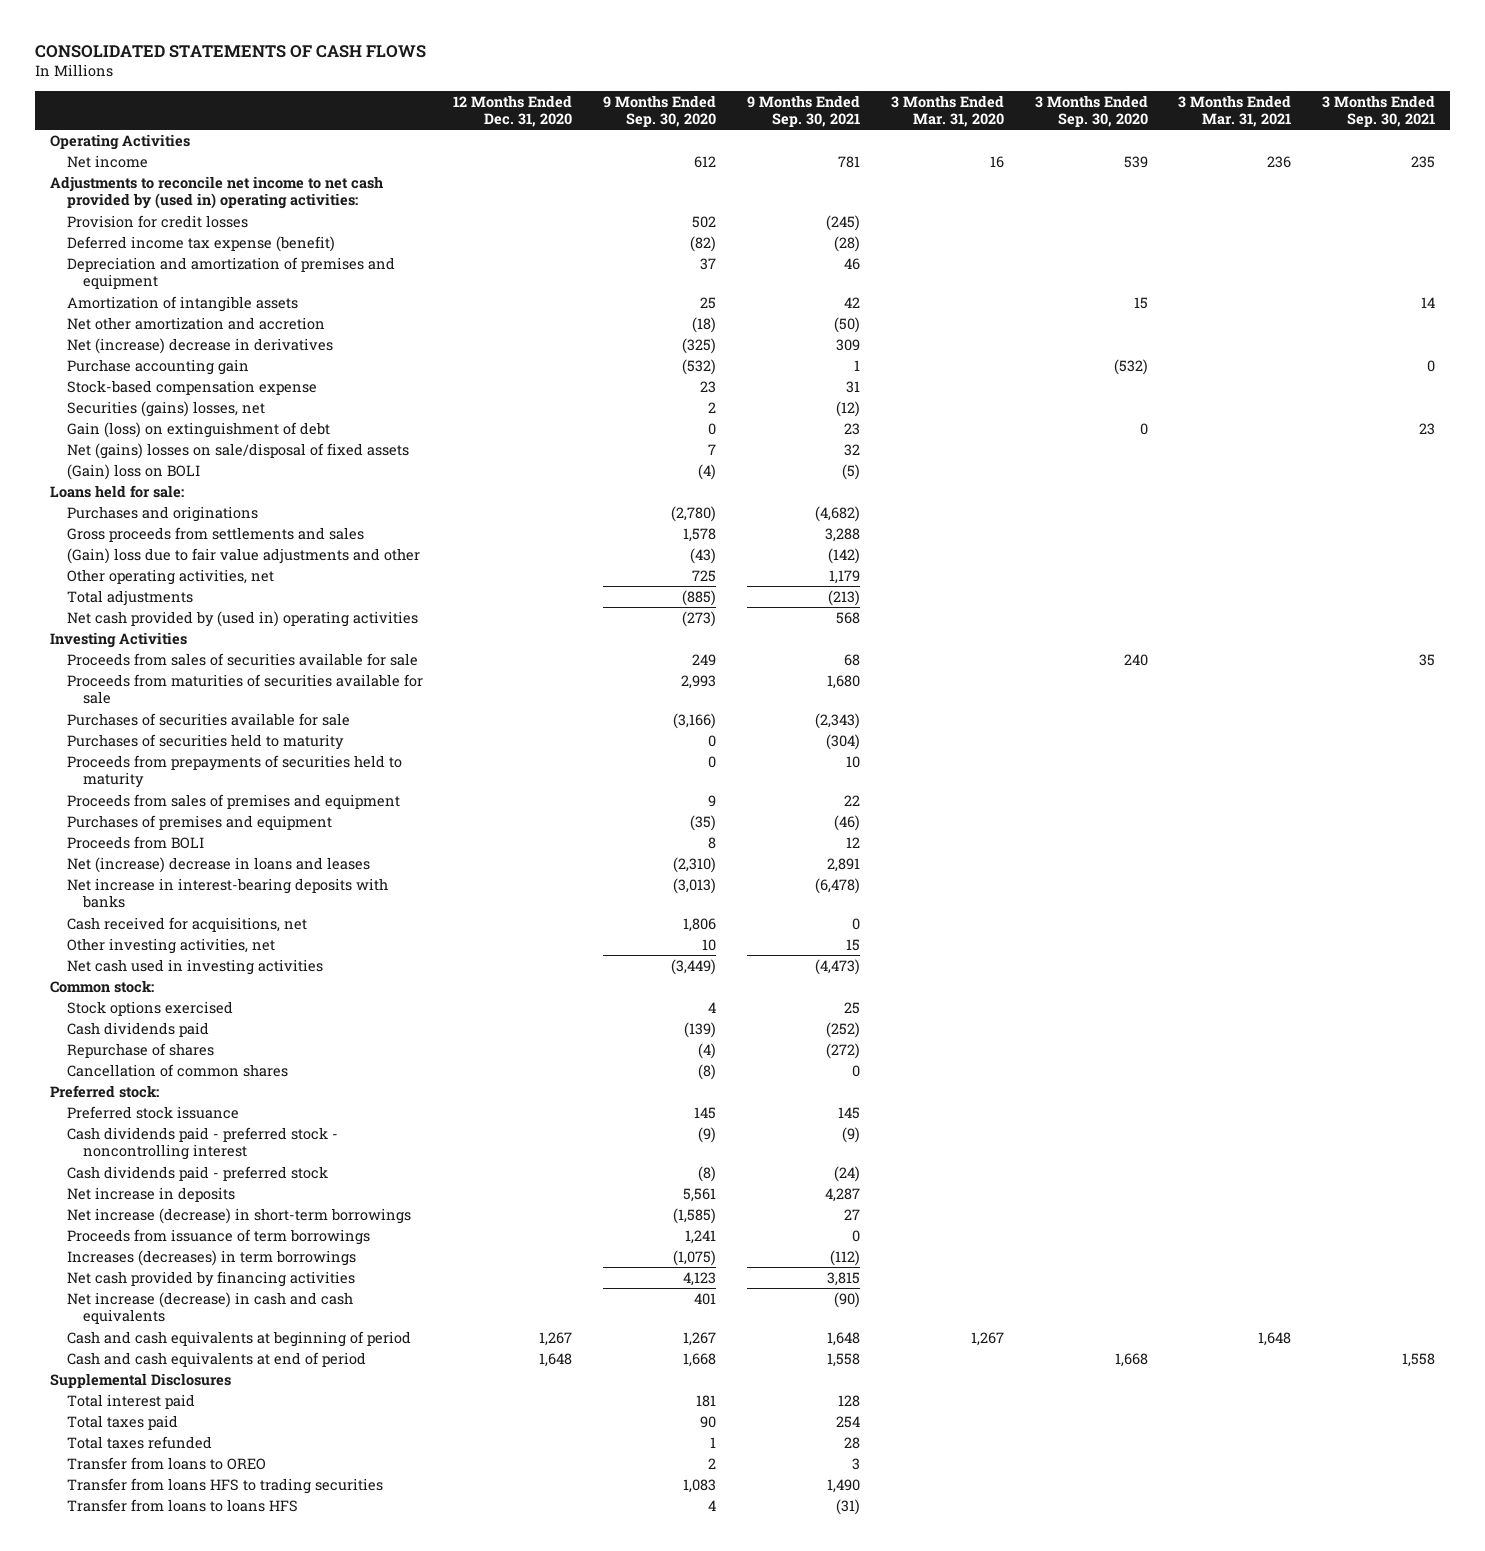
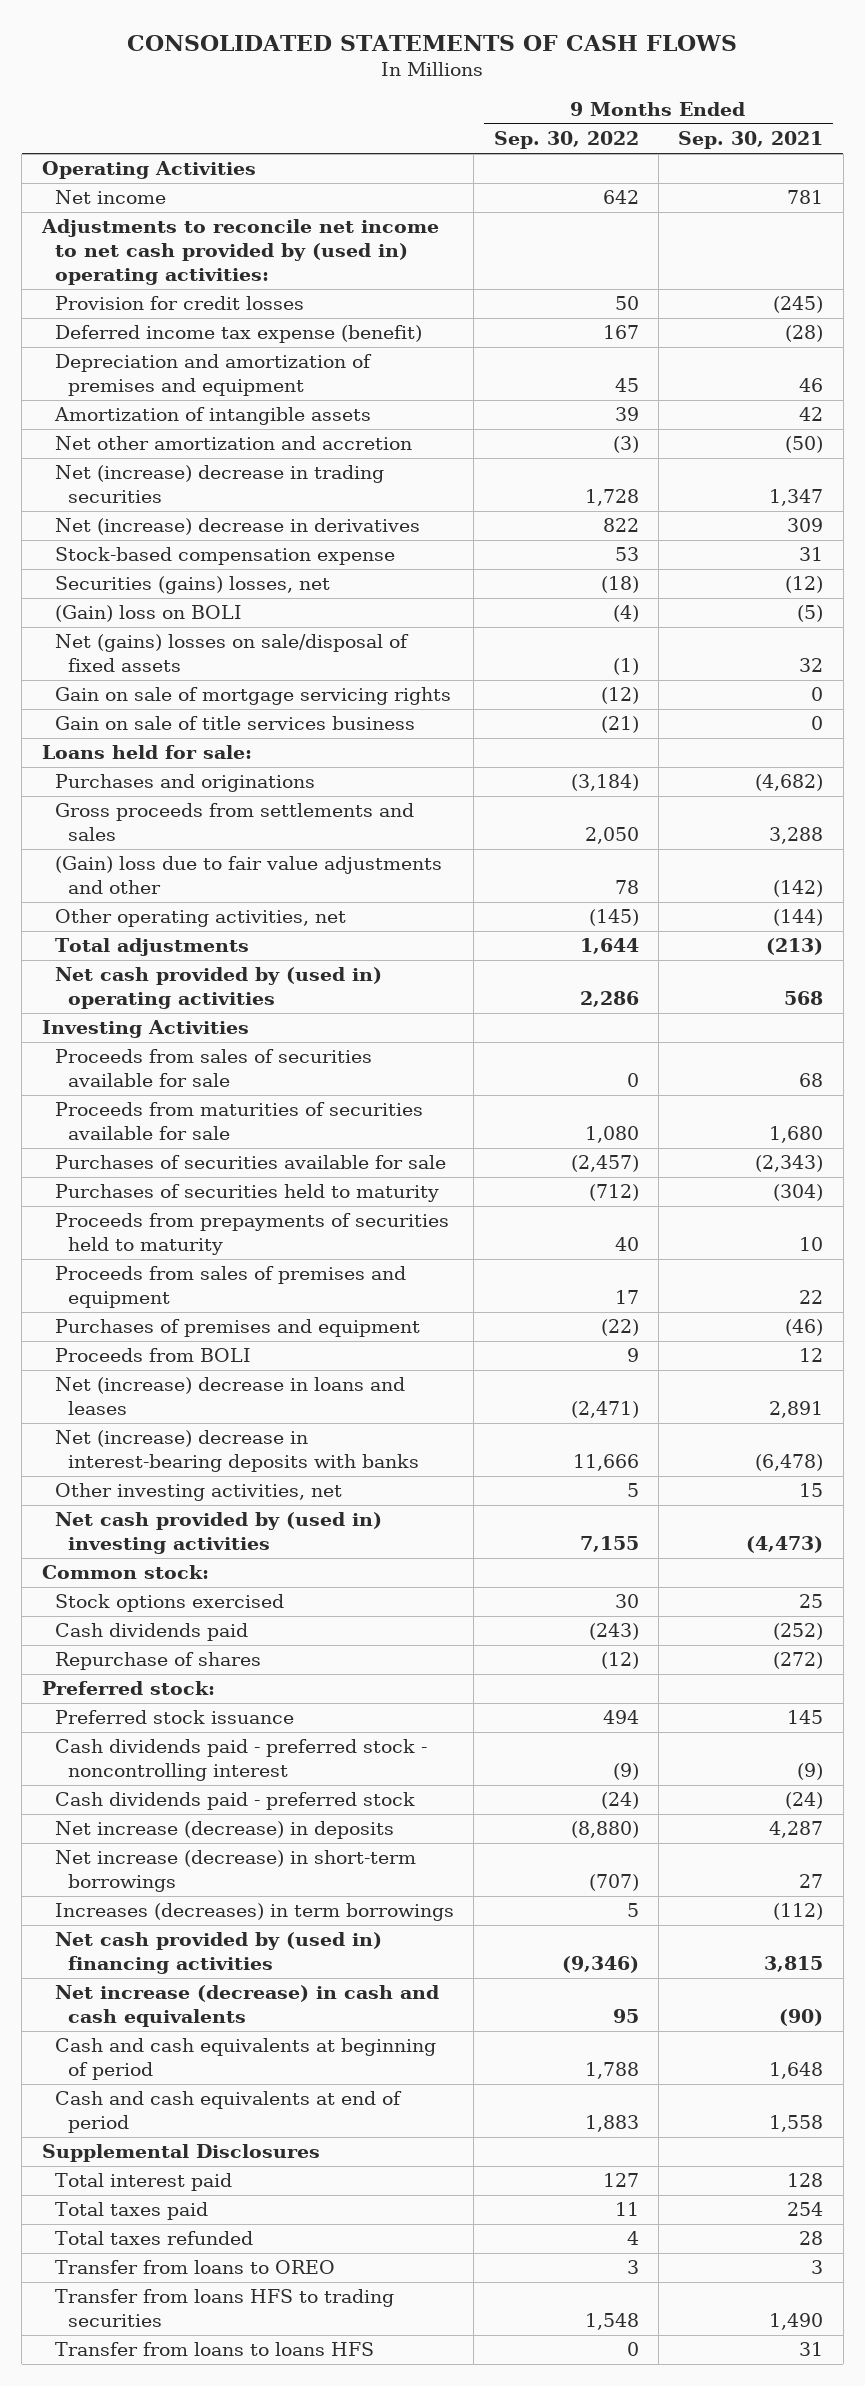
- | 12 Months Ended Dec. 31, 2020 | 9 Months Ended Sep. 30, 2020 | 9 Months Ended Sep. 30, 2021 | 3 Months Ended Mar. 31, 2020 | 3 Months Ended Sep. 30, 2020 | 3 Months Ended Mar. 31, 2021 | 3 Months Ended Sep. 30, 2021
+ | 9 Months Ended Sep. 30, 2022 | 9 Months Ended Sep. 30, 2021
+ Net (increase) decrease in trading securities | 1,728 | 1,347
- Purchase accounting gain | | (532) | 1 | | (532) | | 0
- Gain (loss) on extinguishment of debt | | 0 | 23 | | 0 | | 23
moved down: Net (gains) losses on sale/disposal of fixed assets | (1) | 32
+ Gain on sale of mortgage servicing rights | (12) | 0
+ Gain on sale of title services business | (21) | 0
- Other operating activities, net | | 725 | 1,179 | | | |
+ Other operating activities, net | (145) | (144)
- Net increase in interest-bearing deposits with banks | | (3,013) | (6,478) | | | |
- Cash received for acquisitions, net | | 1,806 | 0 | | | |
+ Net (increase) decrease in interest-bearing deposits with banks | 11,666 | (6,478)
- Net cash used in investing activities | | (3,449) | (4,473) | | | |
+ Net cash provided by (used in) investing activities | 7,155 | (4,473)
- Cancellation of common shares | | (8) | 0 | | | |
- Net increase in deposits | | 5,561 | 4,287 | | | |
+ Net increase (decrease) in deposits | (8,880) | 4,287
- Proceeds from issuance of term borrowings | | 1,241 | 0 | | | |
- Net cash provided by financing activities | | 4,123 | 3,815 | | | |
+ Net cash provided by (used in) financing activities | (9,346) | 3,815
- Transfer from loans to loans HFS | | 4 | (31) | | | |
+ Transfer from loans to loans HFS | 0 | 31

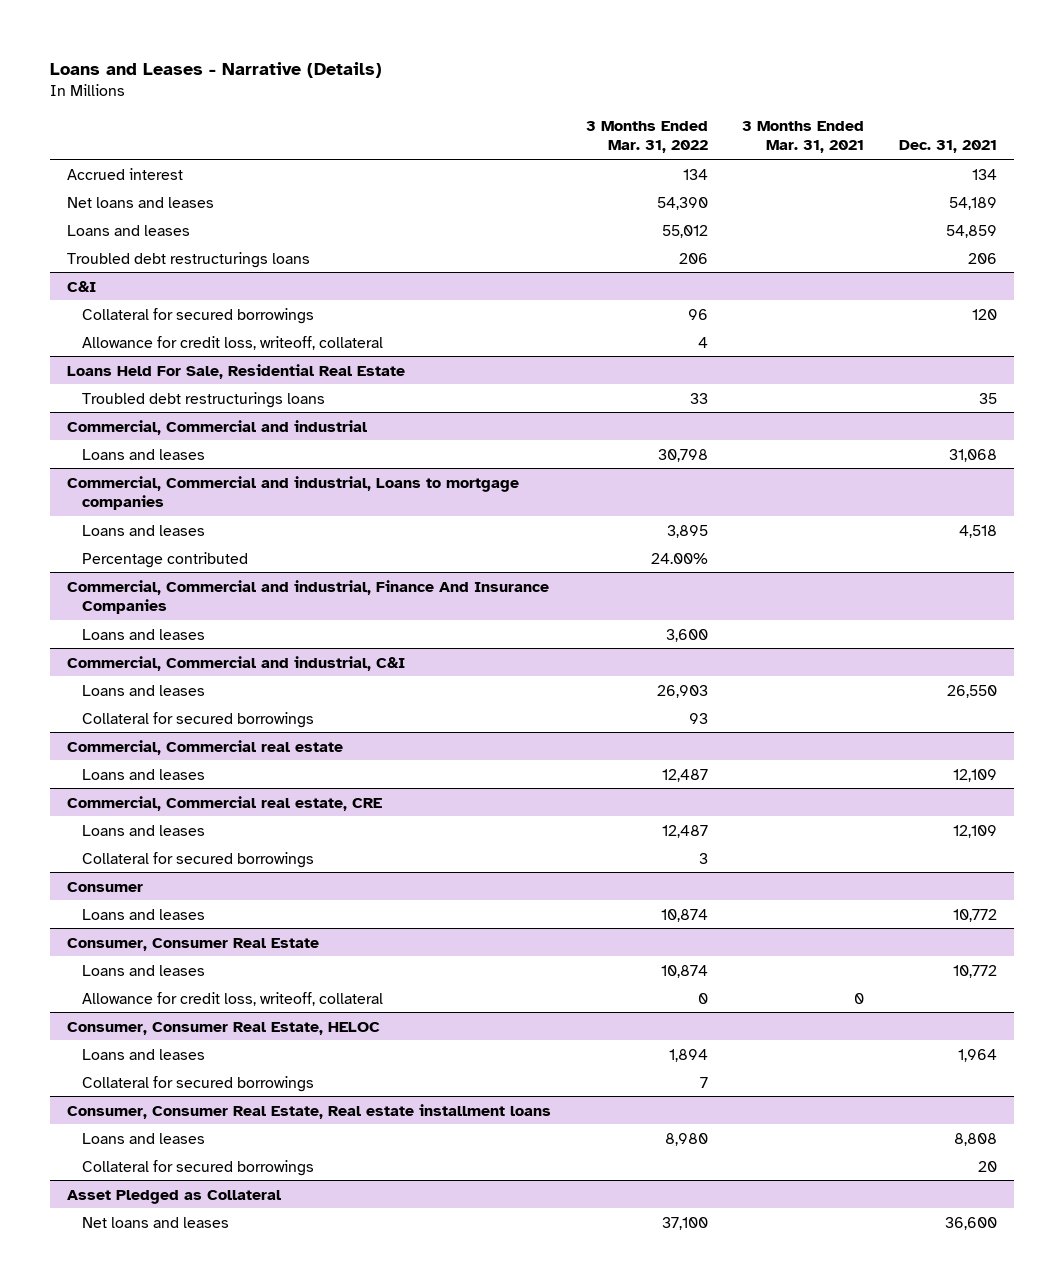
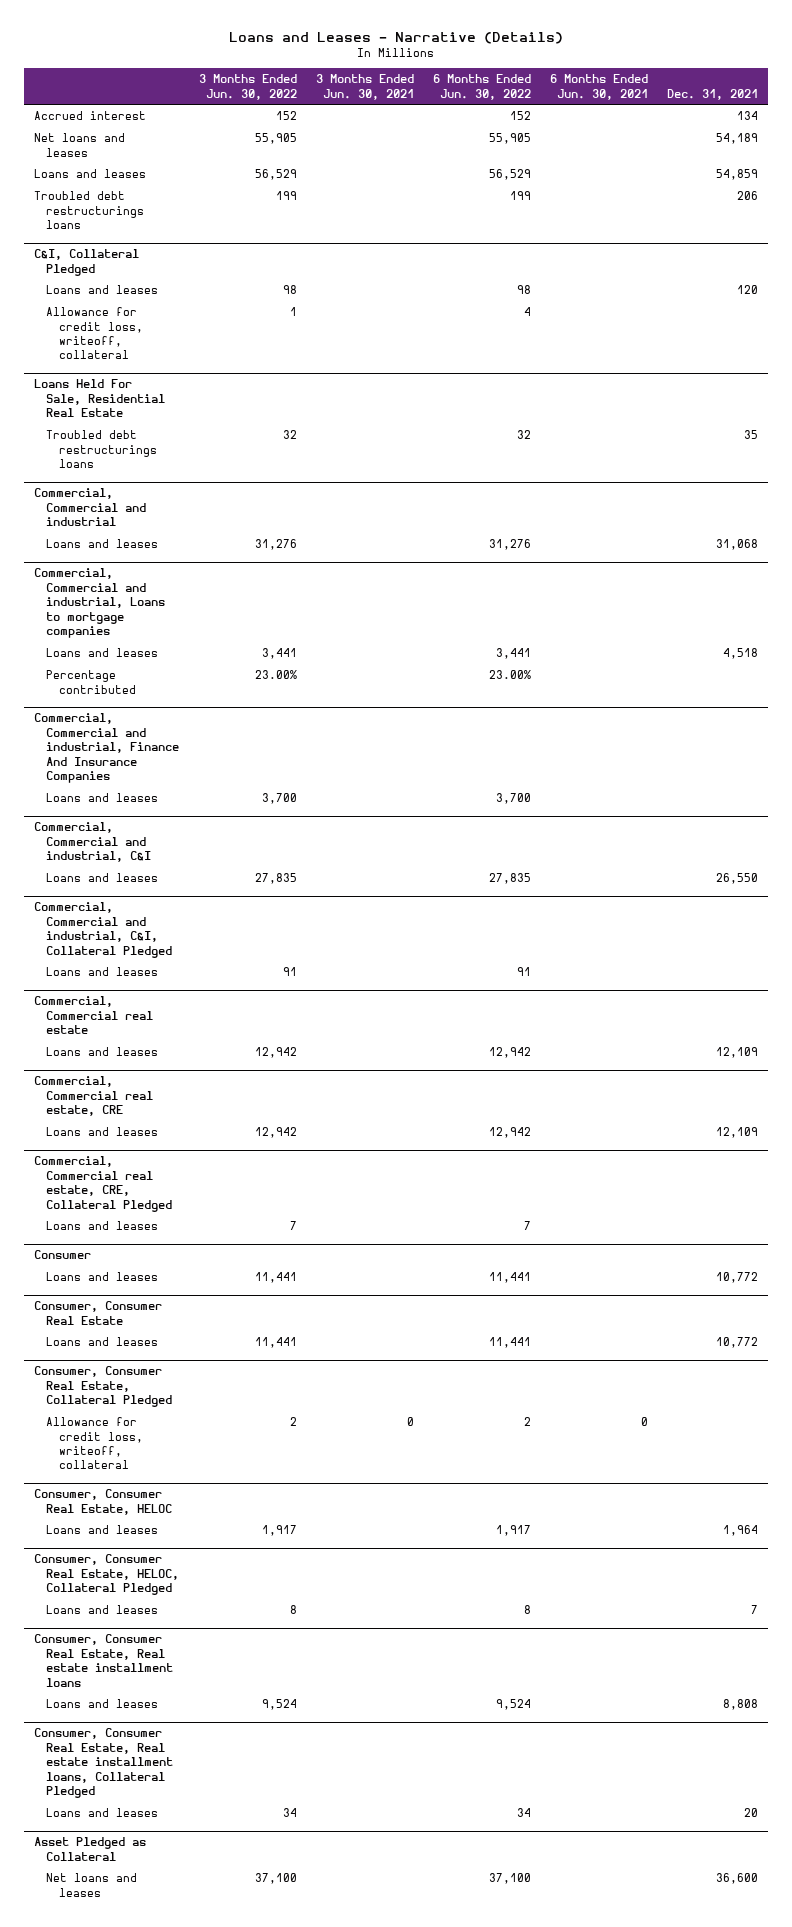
- | 3 Months Ended Mar. 31, 2022 | 3 Months Ended Mar. 31, 2021 | Dec. 31, 2021
+ | 3 Months Ended Jun. 30, 2022 | 3 Months Ended Jun. 30, 2021 | 6 Months Ended Jun. 30, 2022 | 6 Months Ended Jun. 30, 2021 | Dec. 31, 2021
- C&I
- Collateral for secured borrowings | 96 | | 120
+ C&I, Collateral Pledged
+ Loans and leases | 98 | | 98 | | 120
@ Commercial, Commercial and industrial, C&I
- Collateral for secured borrowings | 93 | |
+ Commercial, Commercial and industrial, C&I, Collateral Pledged
+ Loans and leases | 91 | | 91 | |
@ Commercial, Commercial real estate, CRE
- Collateral for secured borrowings | 3 | |
+ Commercial, Commercial real estate, CRE, Collateral Pledged
+ Loans and leases | 7 | | 7 | |
+ Consumer, Consumer Real Estate, Collateral Pledged
@ Consumer, Consumer Real Estate, HELOC
- Collateral for secured borrowings | 7 | |
+ Consumer, Consumer Real Estate, HELOC, Collateral Pledged
+ Loans and leases | 8 | | 8 | | 7
@ Consumer, Consumer Real Estate, Real estate installment loans
- Collateral for secured borrowings | | | 20
+ Consumer, Consumer Real Estate, Real estate installment loans, Collateral Pledged
+ Loans and leases | 34 | | 34 | | 20

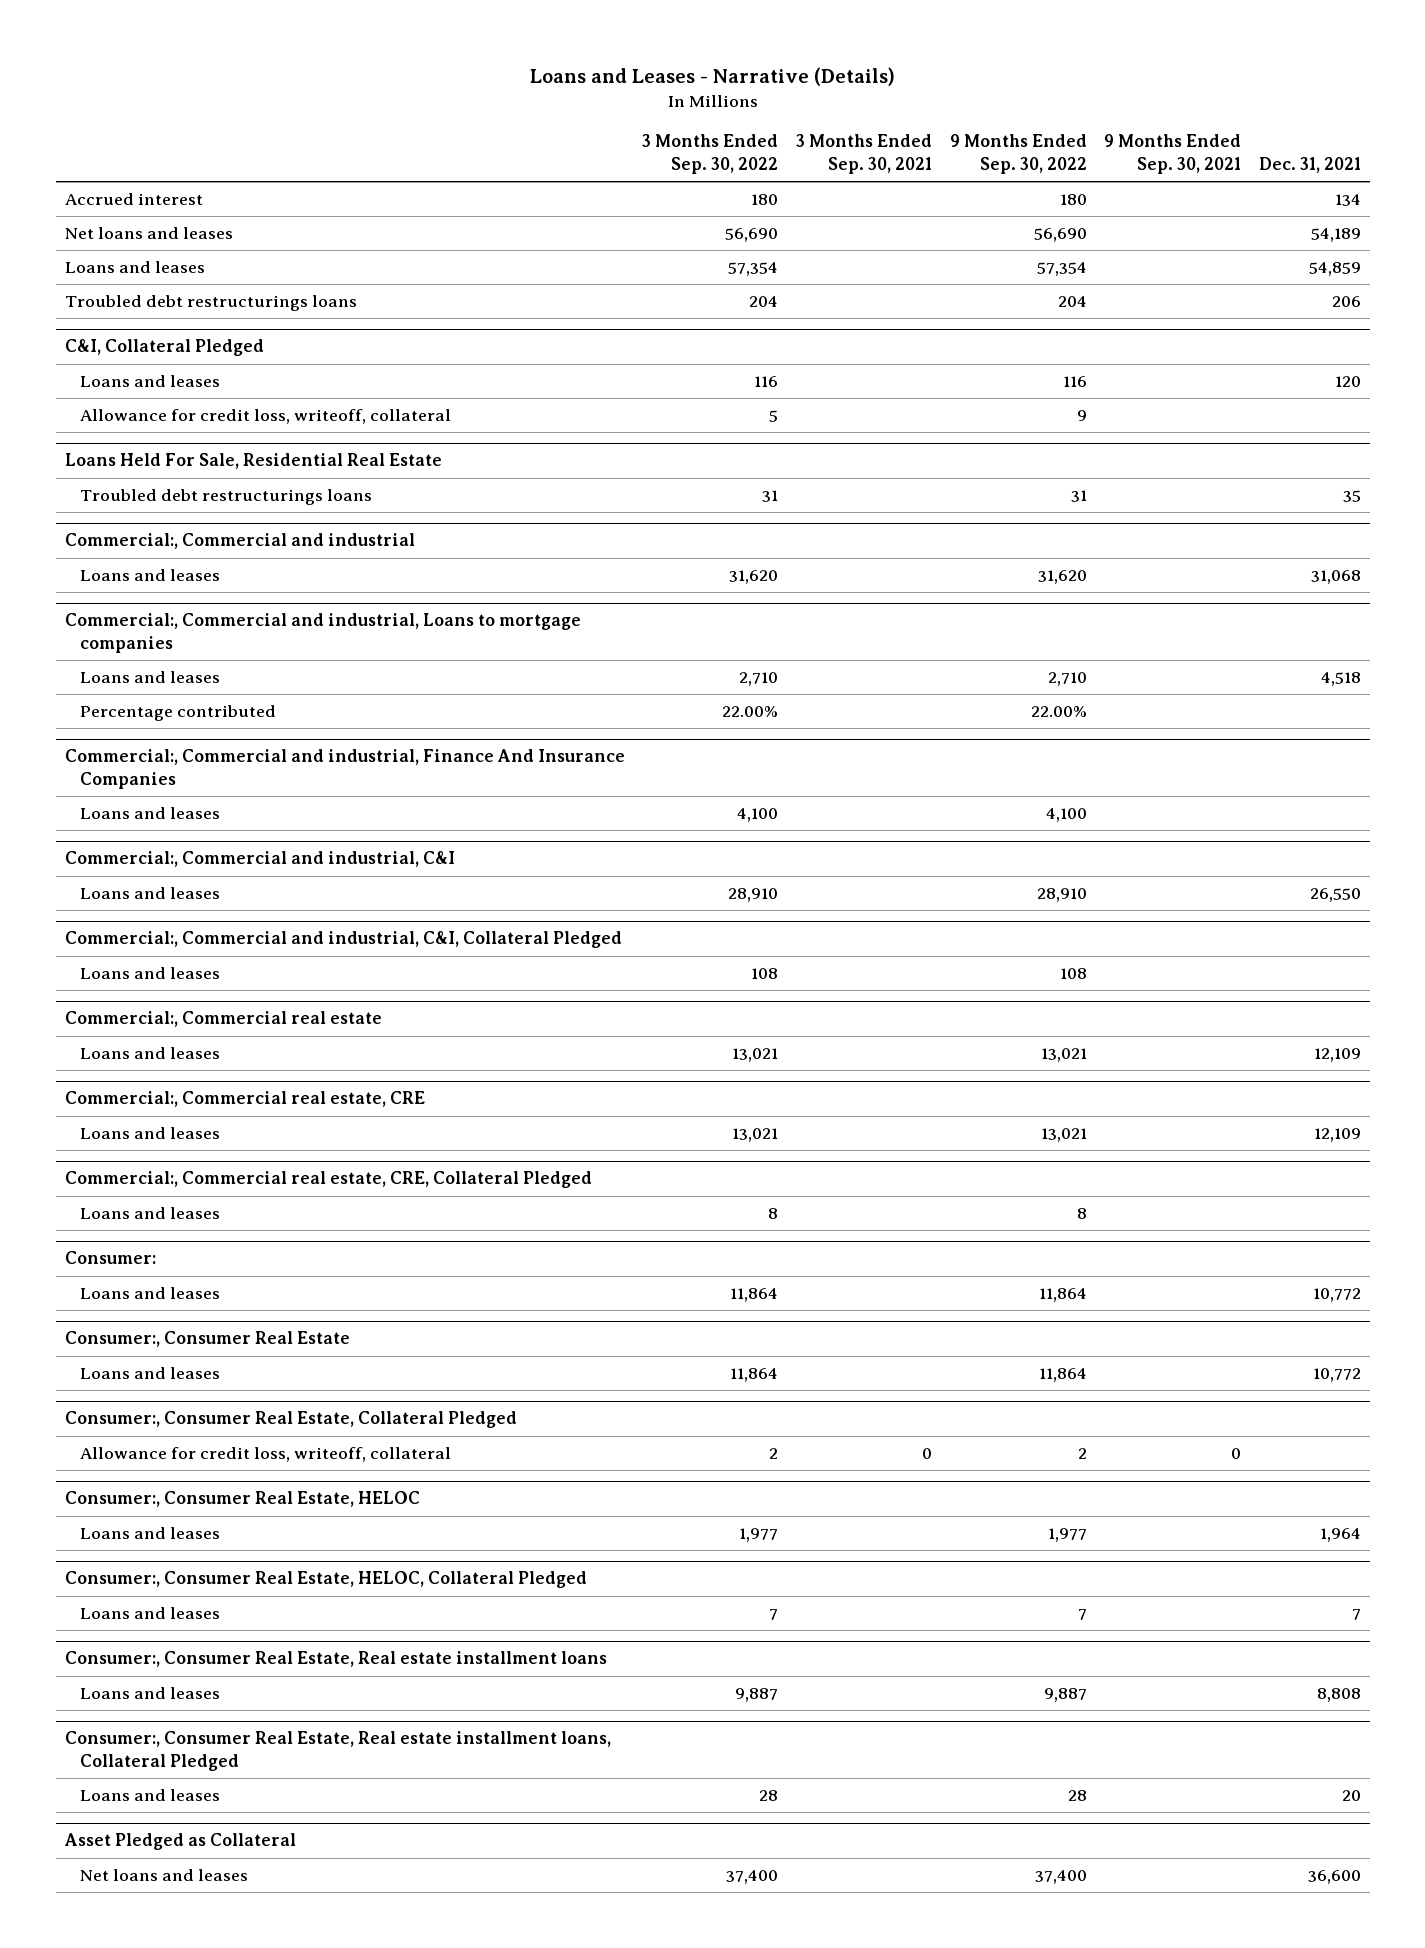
- | 3 Months Ended Jun. 30, 2022 | 3 Months Ended Jun. 30, 2021 | 6 Months Ended Jun. 30, 2022 | 6 Months Ended Jun. 30, 2021 | Dec. 31, 2021
+ | 3 Months Ended Sep. 30, 2022 | 3 Months Ended Sep. 30, 2021 | 9 Months Ended Sep. 30, 2022 | 9 Months Ended Sep. 30, 2021 | Dec. 31, 2021
- Commercial, Commercial and industrial
+ Commercial:, Commercial and industrial
- Commercial, Commercial and industrial, Loans to mortgage companies
+ Commercial:, Commercial and industrial, Loans to mortgage companies
- Commercial, Commercial and industrial, Finance And Insurance Companies
+ Commercial:, Commercial and industrial, Finance And Insurance Companies
- Commercial, Commercial and industrial, C&I
+ Commercial:, Commercial and industrial, C&I
- Commercial, Commercial and industrial, C&I, Collateral Pledged
+ Commercial:, Commercial and industrial, C&I, Collateral Pledged
- Commercial, Commercial real estate
+ Commercial:, Commercial real estate
- Commercial, Commercial real estate, CRE
+ Commercial:, Commercial real estate, CRE
- Commercial, Commercial real estate, CRE, Collateral Pledged
+ Commercial:, Commercial real estate, CRE, Collateral Pledged
- Consumer
+ Consumer:
- Consumer, Consumer Real Estate
+ Consumer:, Consumer Real Estate
- Consumer, Consumer Real Estate, Collateral Pledged
+ Consumer:, Consumer Real Estate, Collateral Pledged
- Consumer, Consumer Real Estate, HELOC
+ Consumer:, Consumer Real Estate, HELOC
- Consumer, Consumer Real Estate, HELOC, Collateral Pledged
+ Consumer:, Consumer Real Estate, HELOC, Collateral Pledged
- Consumer, Consumer Real Estate, Real estate installment loans
+ Consumer:, Consumer Real Estate, Real estate installment loans
- Consumer, Consumer Real Estate, Real estate installment loans, Collateral Pledged
+ Consumer:, Consumer Real Estate, Real estate installment loans, Collateral Pledged

